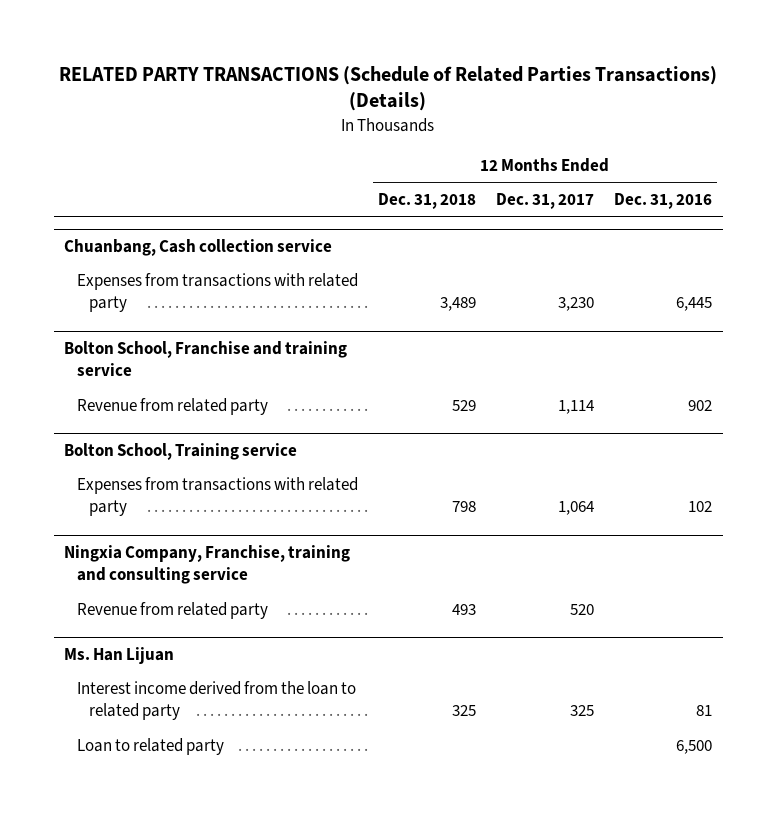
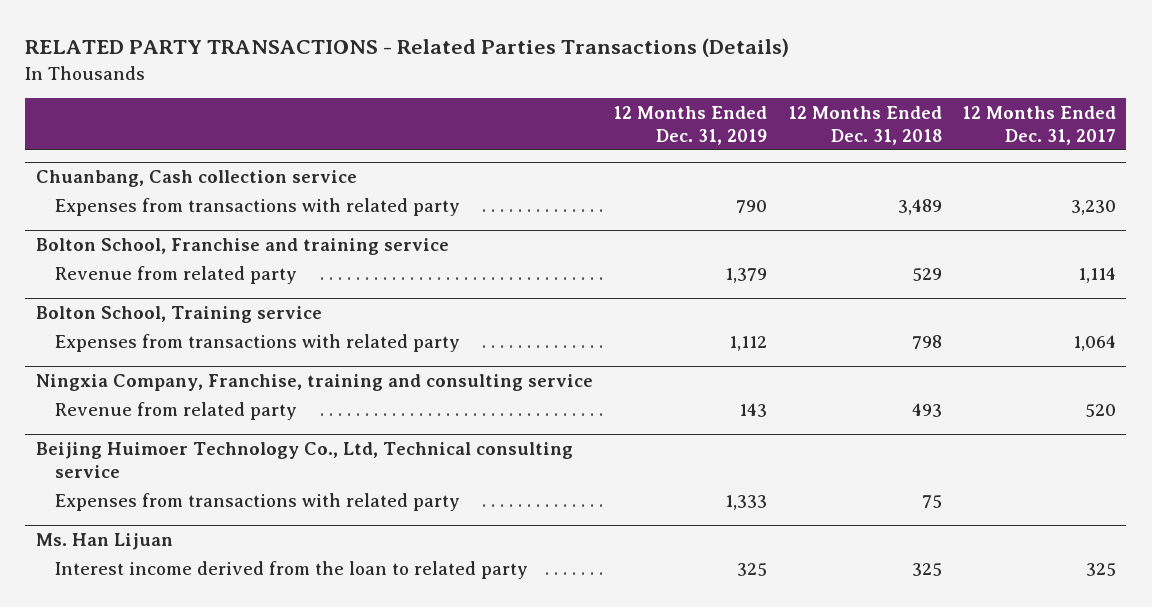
- RELATED PARTY TRANSACTIONS (Schedule of Related Parties Transactions) (Details)
+ RELATED PARTY TRANSACTIONS - Related Parties Transactions (Details)
- | 12 Months Ended Dec. 31, 2018 | 12 Months Ended Dec. 31, 2017 | 12 Months Ended Dec. 31, 2016
+ | 12 Months Ended Dec. 31, 2019 | 12 Months Ended Dec. 31, 2018 | 12 Months Ended Dec. 31, 2017
+ Beijing Huimoer Technology Co., Ltd, Technical consulting service
+ Expenses from transactions with related party | 1,333 | 75 |
@ Ms. Han Lijuan
- Loan to related party | | | 6,500

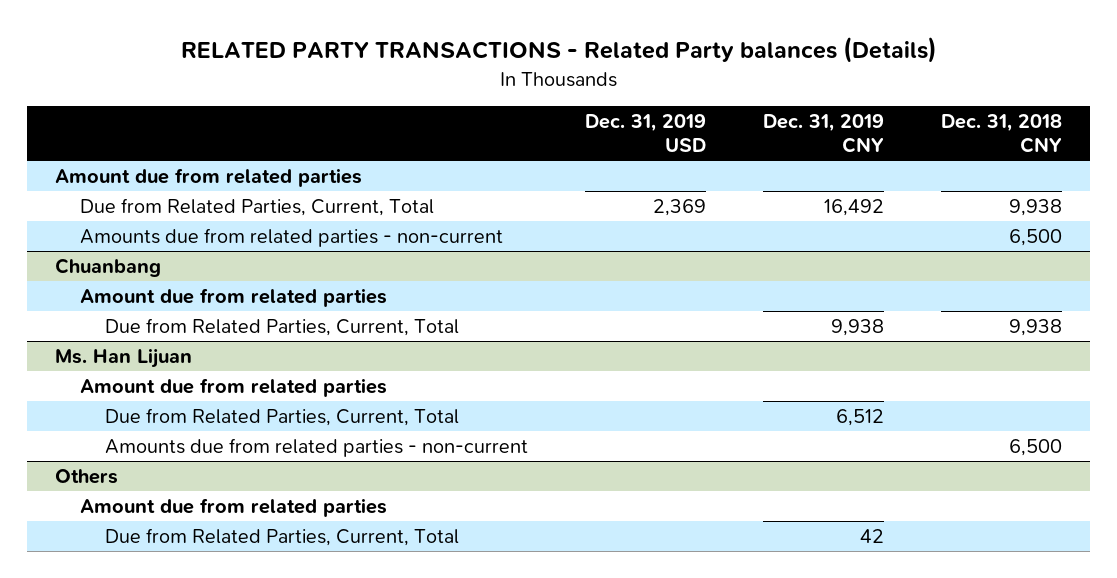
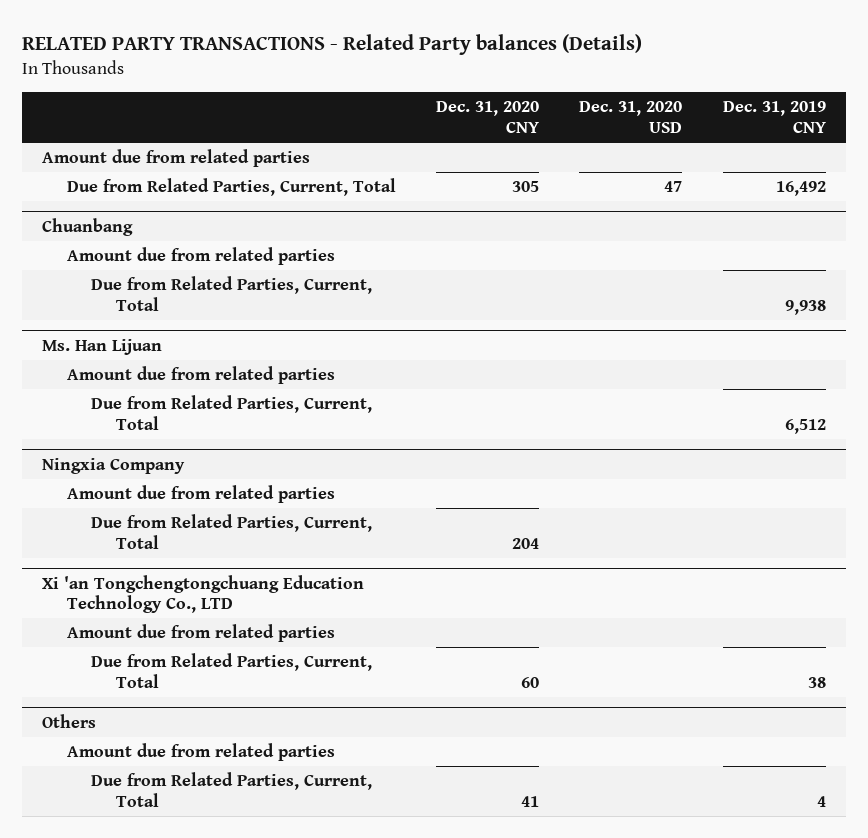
- | Dec. 31, 2019 USD | Dec. 31, 2019 CNY | Dec. 31, 2018 CNY
+ | Dec. 31, 2020 CNY | Dec. 31, 2020 USD | Dec. 31, 2019 CNY
- Amounts due from related parties - non-current | | | 6,500
@ Ms. Han Lijuan
- Amounts due from related parties - non-current | | | 6,500
+ Ningxia Company
+ Amount due from related parties
+ Due from Related Parties, Current, Total | 204 | |
+ Xi 'an Tongchengtongchuang Education Technology Co., LTD
+ Amount due from related parties
+ Due from Related Parties, Current, Total | 60 | | 38
@ Others
- Due from Related Parties, Current, Total | | 42 |
+ Due from Related Parties, Current, Total | 41 | | 4

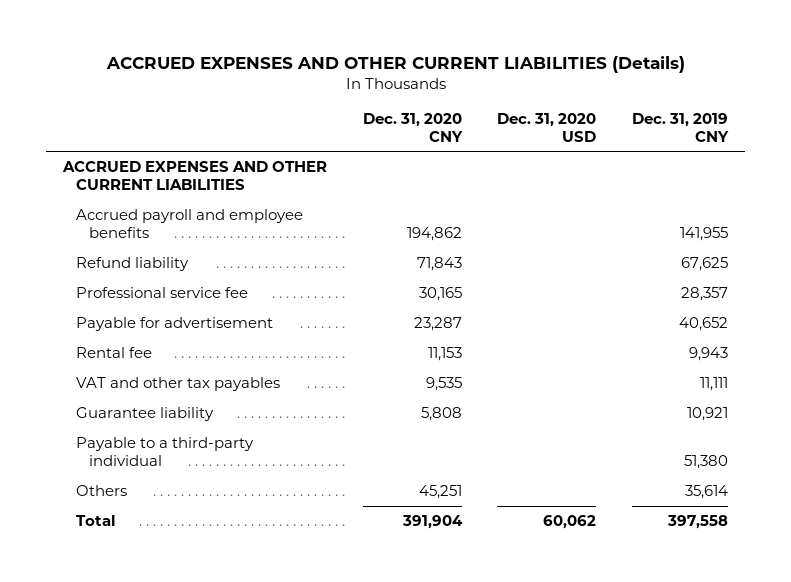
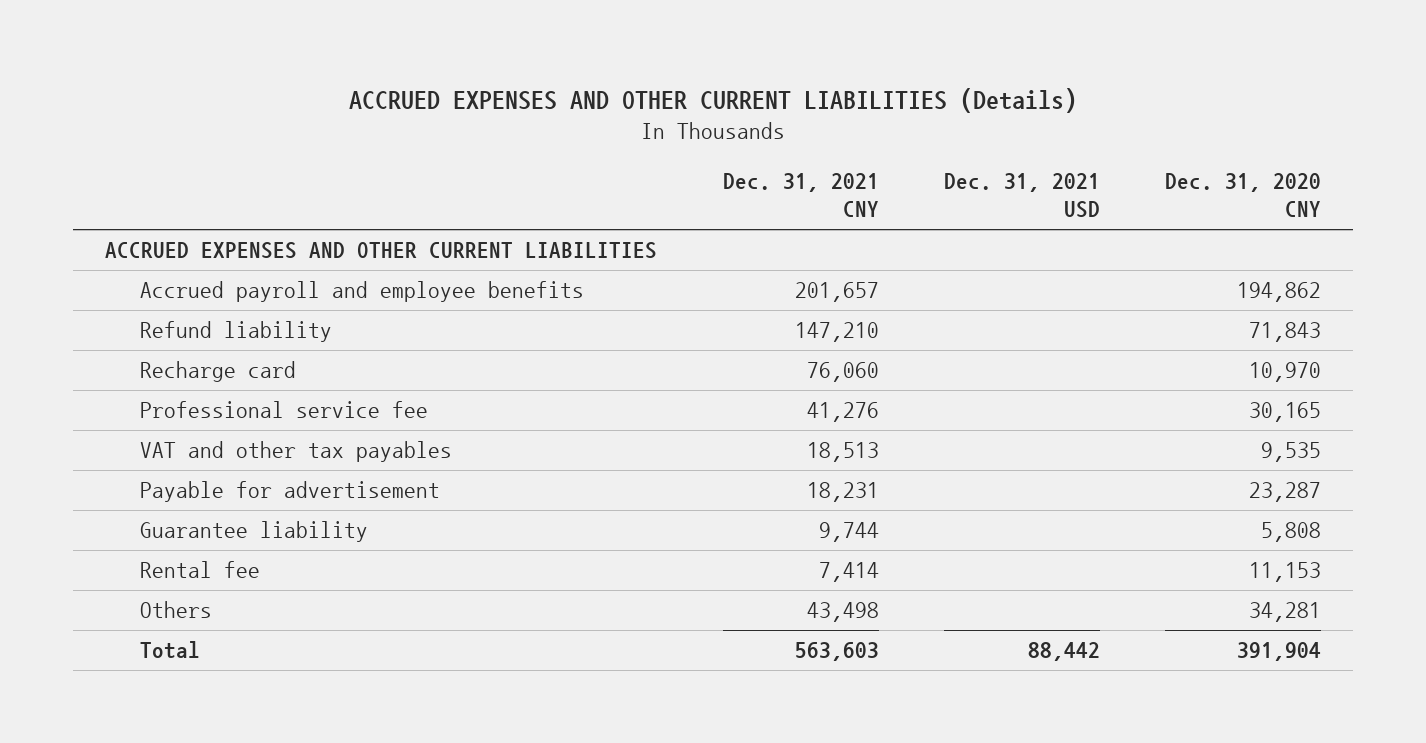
- | Dec. 31, 2020 CNY | Dec. 31, 2020 USD | Dec. 31, 2019 CNY
+ | Dec. 31, 2021 CNY | Dec. 31, 2021 USD | Dec. 31, 2020 CNY
+ Recharge card | 76,060 | | 10,970
moved down: Payable for advertisement | 18,231 | | 23,287
- Payable to a third-party individual | | | 51,380
- Others | 45,251 | | 35,614
moved down: Rental fee | 7,414 | | 11,153
+ Others | 43,498 | | 34,281

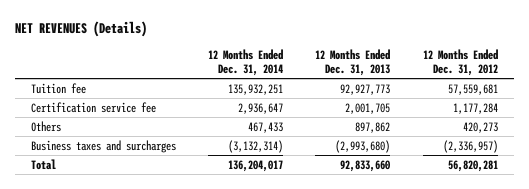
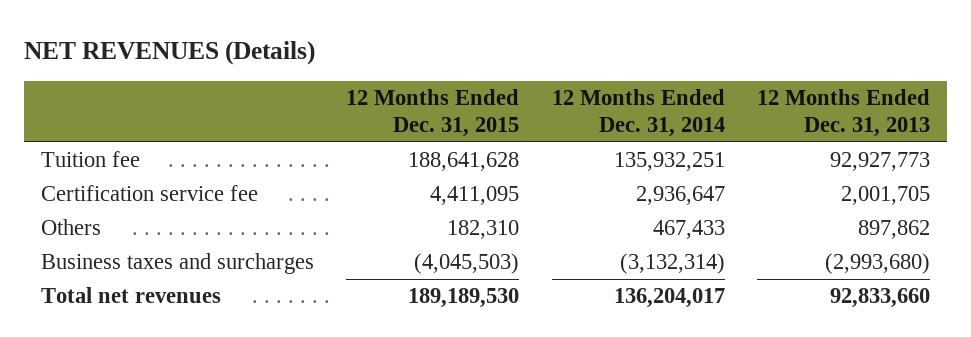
- | 12 Months Ended Dec. 31, 2014 | 12 Months Ended Dec. 31, 2013 | 12 Months Ended Dec. 31, 2012
+ | 12 Months Ended Dec. 31, 2015 | 12 Months Ended Dec. 31, 2014 | 12 Months Ended Dec. 31, 2013
- Total | 136,204,017 | 92,833,660 | 56,820,281
+ Total net revenues | 189,189,530 | 136,204,017 | 92,833,660

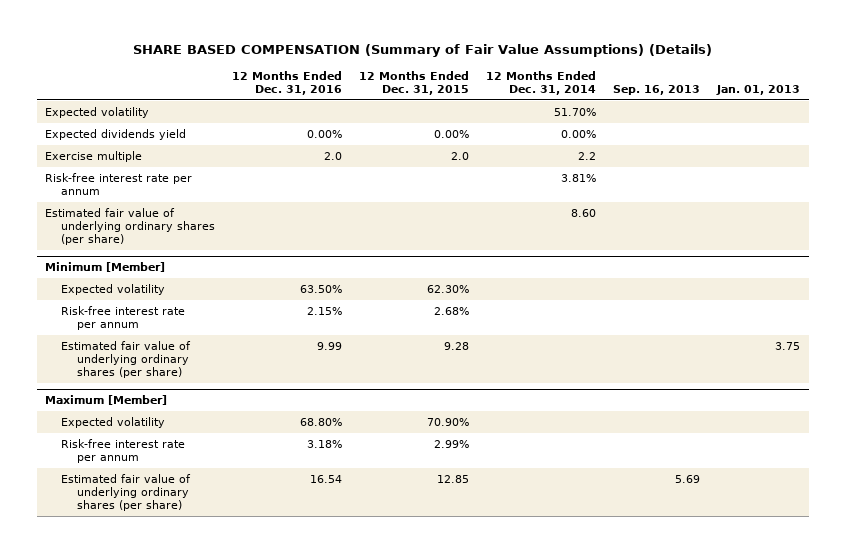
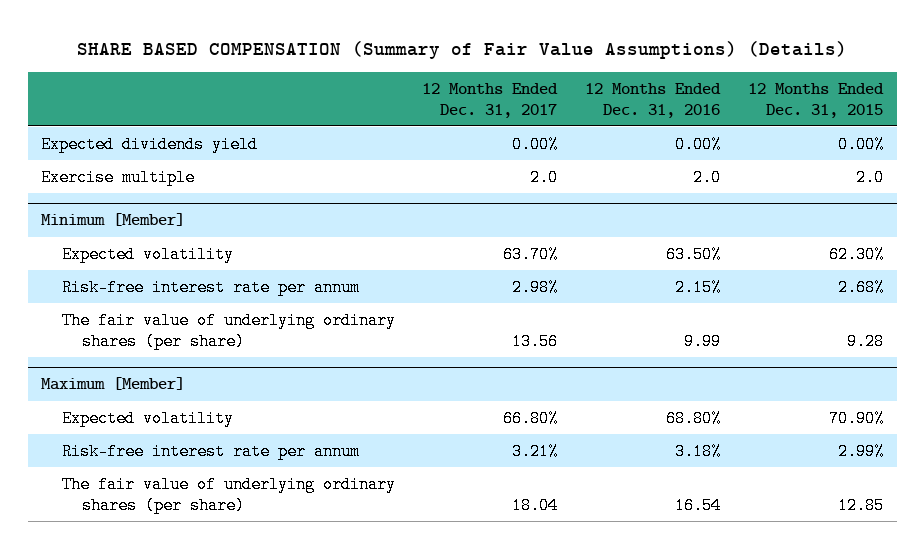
- | 12 Months Ended Dec. 31, 2016 | 12 Months Ended Dec. 31, 2015 | 12 Months Ended Dec. 31, 2014 | Sep. 16, 2013 | Jan. 01, 2013
+ | 12 Months Ended Dec. 31, 2017 | 12 Months Ended Dec. 31, 2016 | 12 Months Ended Dec. 31, 2015
- Expected volatility | | | 51.70% | |
- Risk-free interest rate per annum | | | 3.81% | |
- Estimated fair value of underlying ordinary shares (per share) | | | 8.60 | |
@ Minimum [Member]
- Estimated fair value of underlying ordinary shares (per share) | 9.99 | 9.28 | | | 3.75
+ The fair value of underlying ordinary shares (per share) | 13.56 | 9.99 | 9.28
@ Maximum [Member]
- Estimated fair value of underlying ordinary shares (per share) | 16.54 | 12.85 | | 5.69 |
+ The fair value of underlying ordinary shares (per share) | 18.04 | 16.54 | 12.85

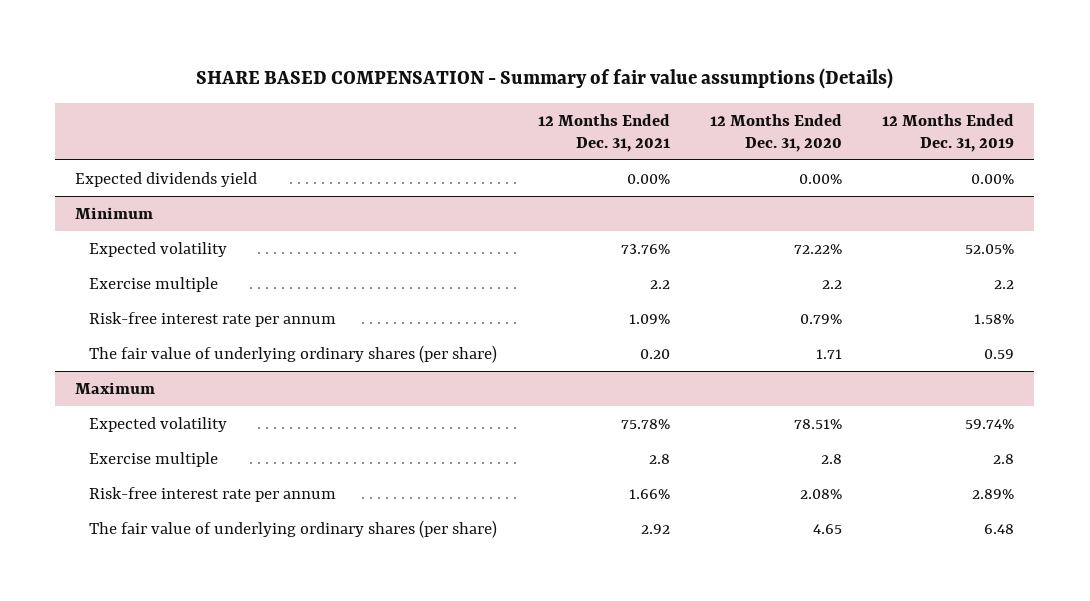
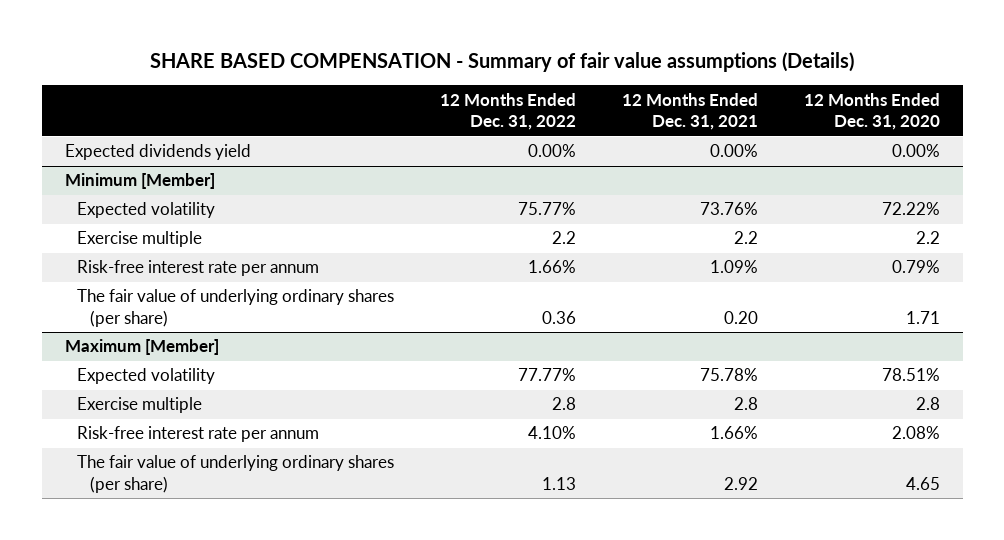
- | 12 Months Ended Dec. 31, 2021 | 12 Months Ended Dec. 31, 2020 | 12 Months Ended Dec. 31, 2019
+ | 12 Months Ended Dec. 31, 2022 | 12 Months Ended Dec. 31, 2021 | 12 Months Ended Dec. 31, 2020
- Minimum
+ Minimum [Member]
- Maximum
+ Maximum [Member]

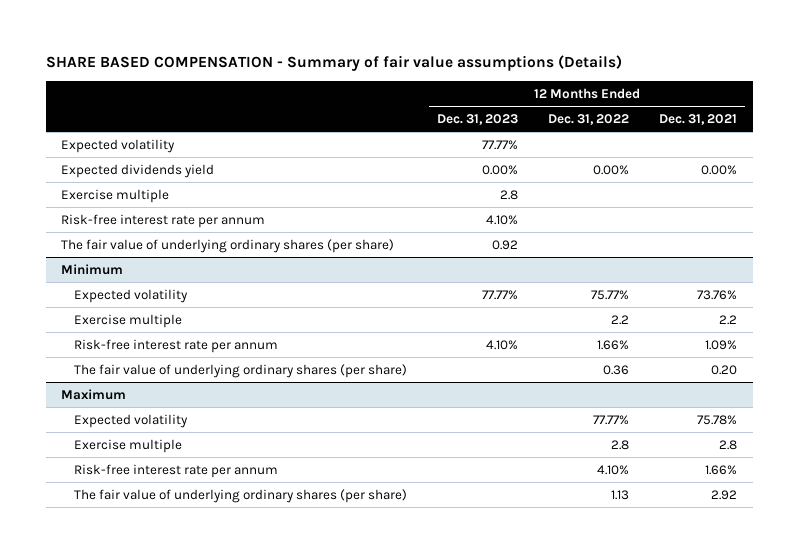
- | 12 Months Ended Dec. 31, 2022 | 12 Months Ended Dec. 31, 2021 | 12 Months Ended Dec. 31, 2020
+ | 12 Months Ended Dec. 31, 2023 | 12 Months Ended Dec. 31, 2022 | 12 Months Ended Dec. 31, 2021
+ Expected volatility | 77.77% | |
- Minimum [Member]
+ Exercise multiple | 2.8 | |
+ Risk-free interest rate per annum | 4.10% | |
+ The fair value of underlying ordinary shares (per share) | 0.92 | |
+ Minimum
- Maximum [Member]
+ Maximum

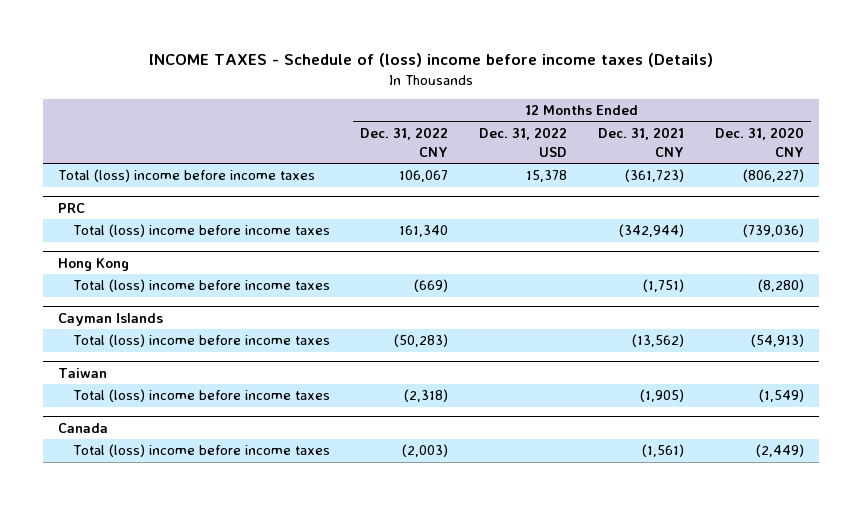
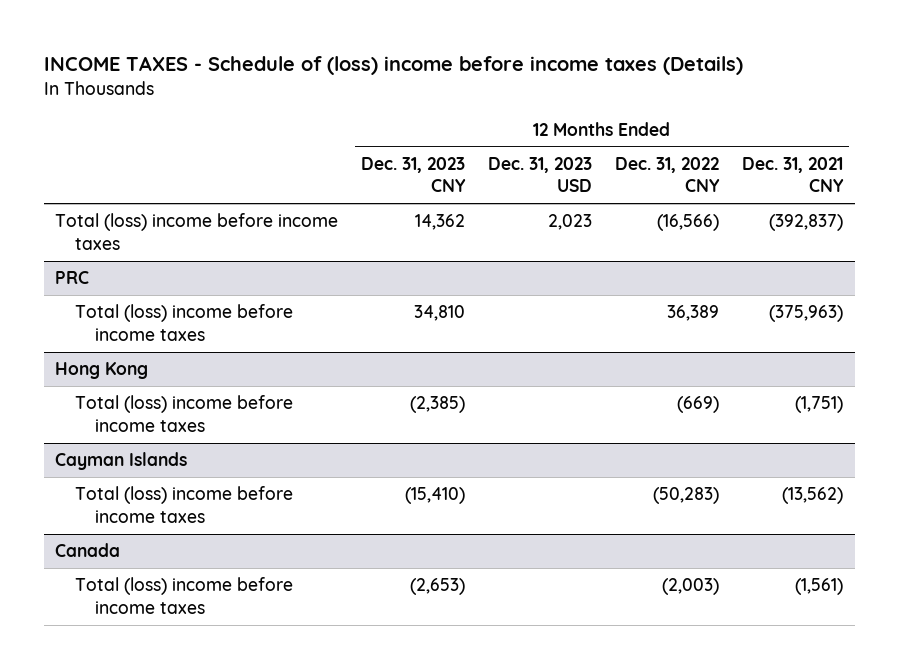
- | 12 Months Ended Dec. 31, 2022 CNY | 12 Months Ended Dec. 31, 2022 USD | 12 Months Ended Dec. 31, 2021 CNY | 12 Months Ended Dec. 31, 2020 CNY
+ | 12 Months Ended Dec. 31, 2023 CNY | 12 Months Ended Dec. 31, 2023 USD | 12 Months Ended Dec. 31, 2022 CNY | 12 Months Ended Dec. 31, 2021 CNY
- Total (loss) income before income taxes | 106,067 | 15,378 | (361,723) | (806,227)
+ Total (loss) income before income taxes | 14,362 | 2,023 | (16,566) | (392,837)
@ PRC
- Total (loss) income before income taxes | 161,340 | | (342,944) | (739,036)
+ Total (loss) income before income taxes | 34,810 | | 36,389 | (375,963)
- Taiwan
- Total (loss) income before income taxes | (2,318) | | (1,905) | (1,549)

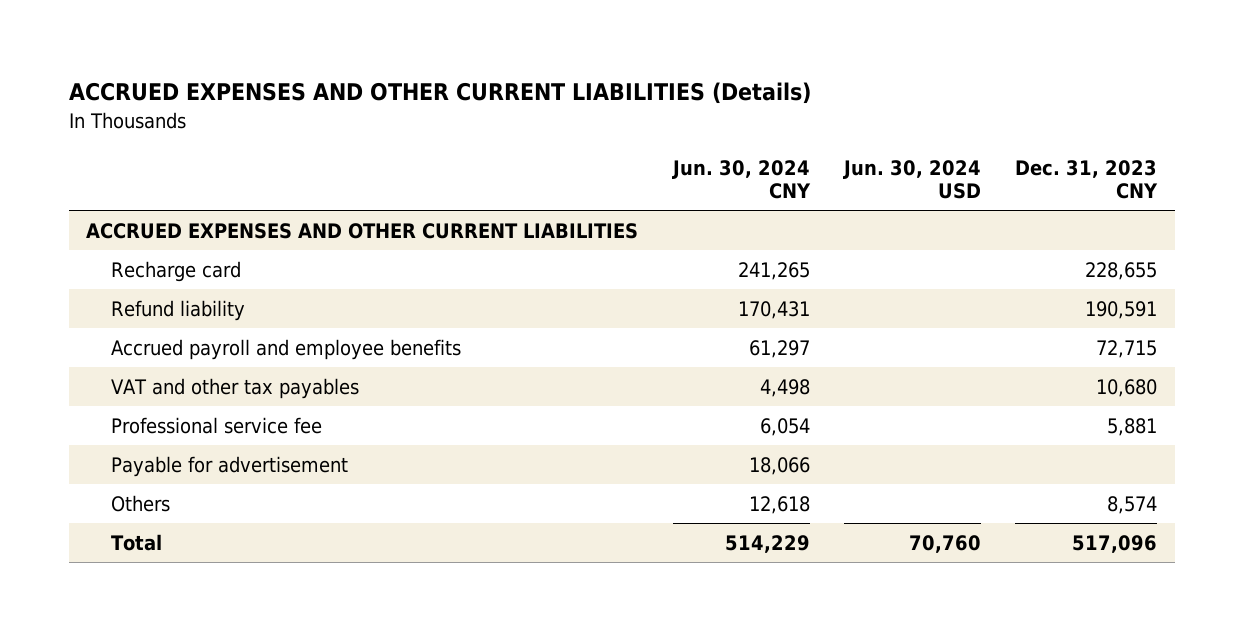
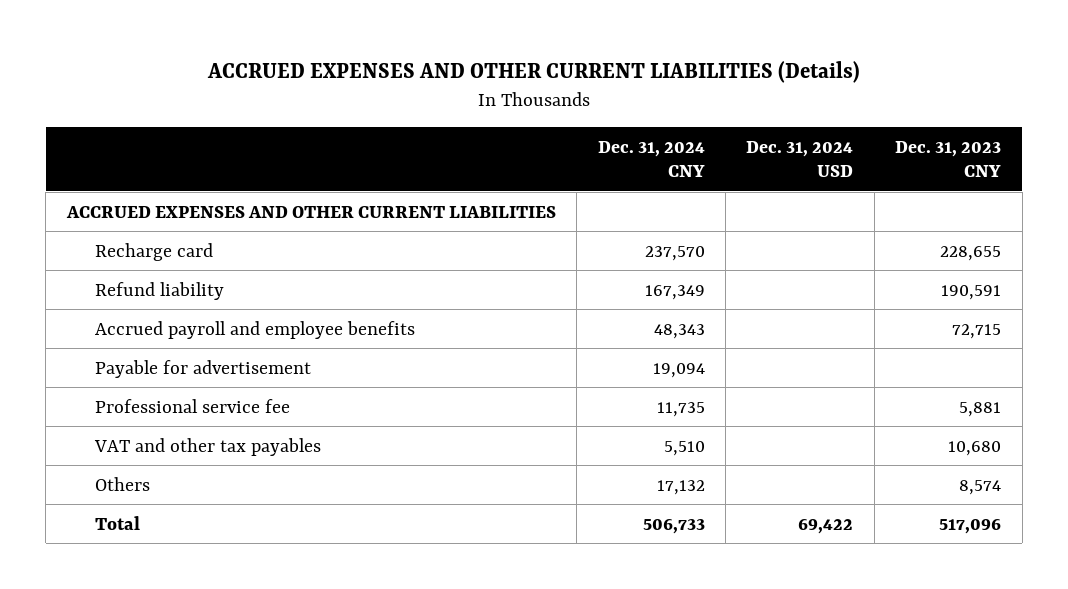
- | Jun. 30, 2024 CNY | Jun. 30, 2024 USD | Dec. 31, 2023 CNY
+ | Dec. 31, 2024 CNY | Dec. 31, 2024 USD | Dec. 31, 2023 CNY
moved down: Professional service fee | 11,735 | | 5,881
moved down: VAT and other tax payables | 5,510 | | 10,680

